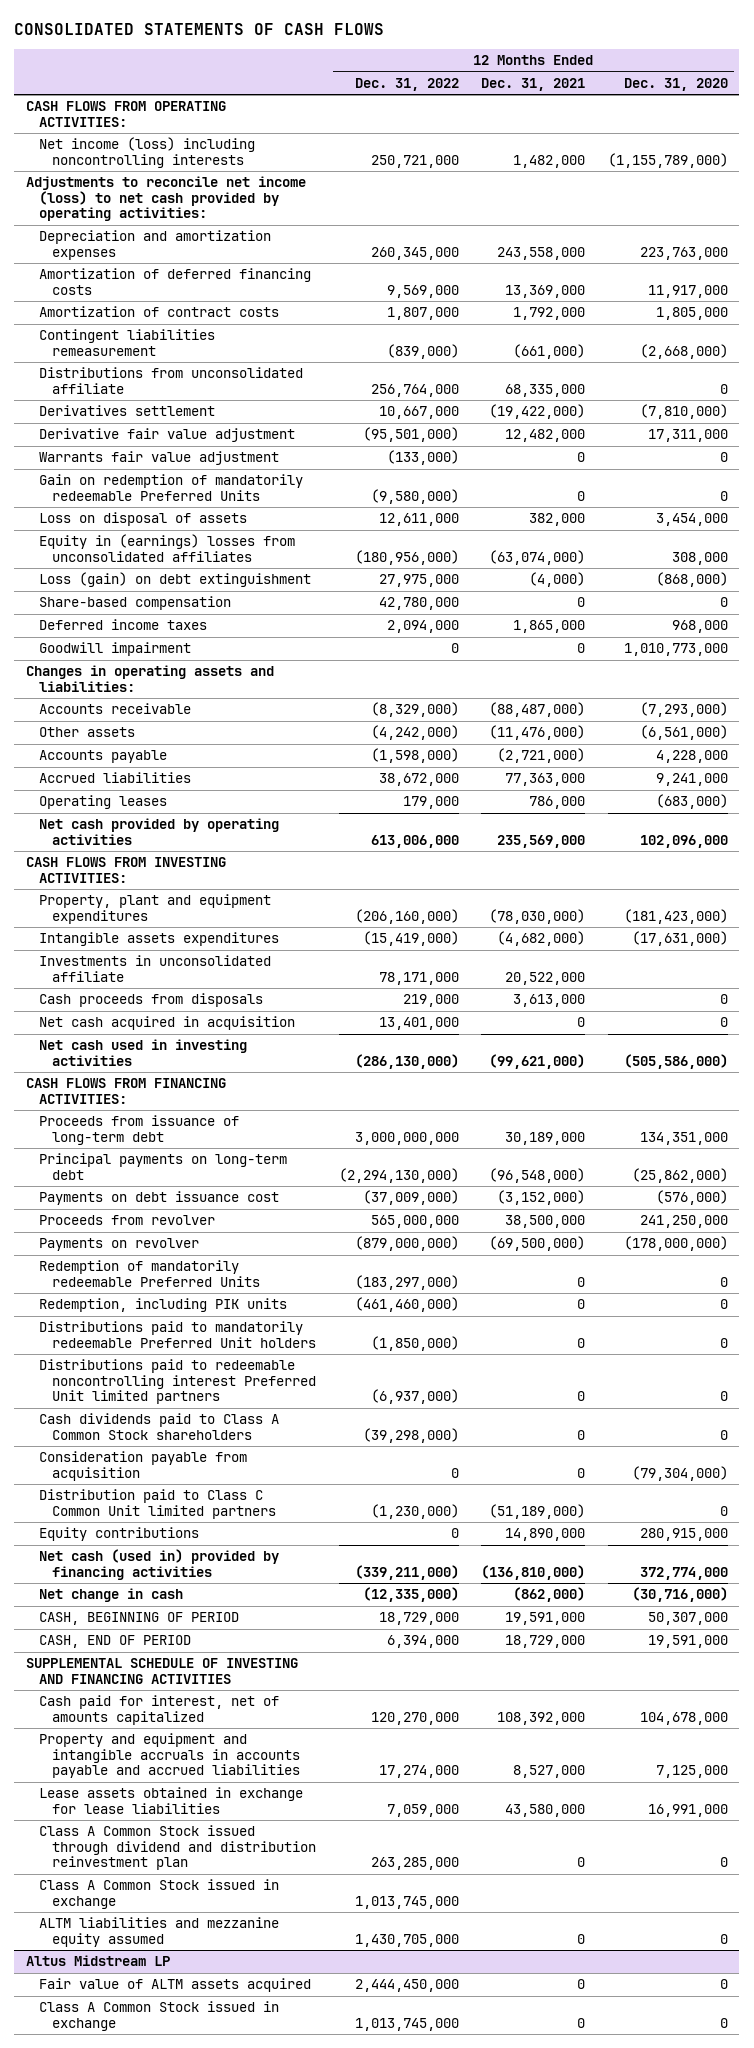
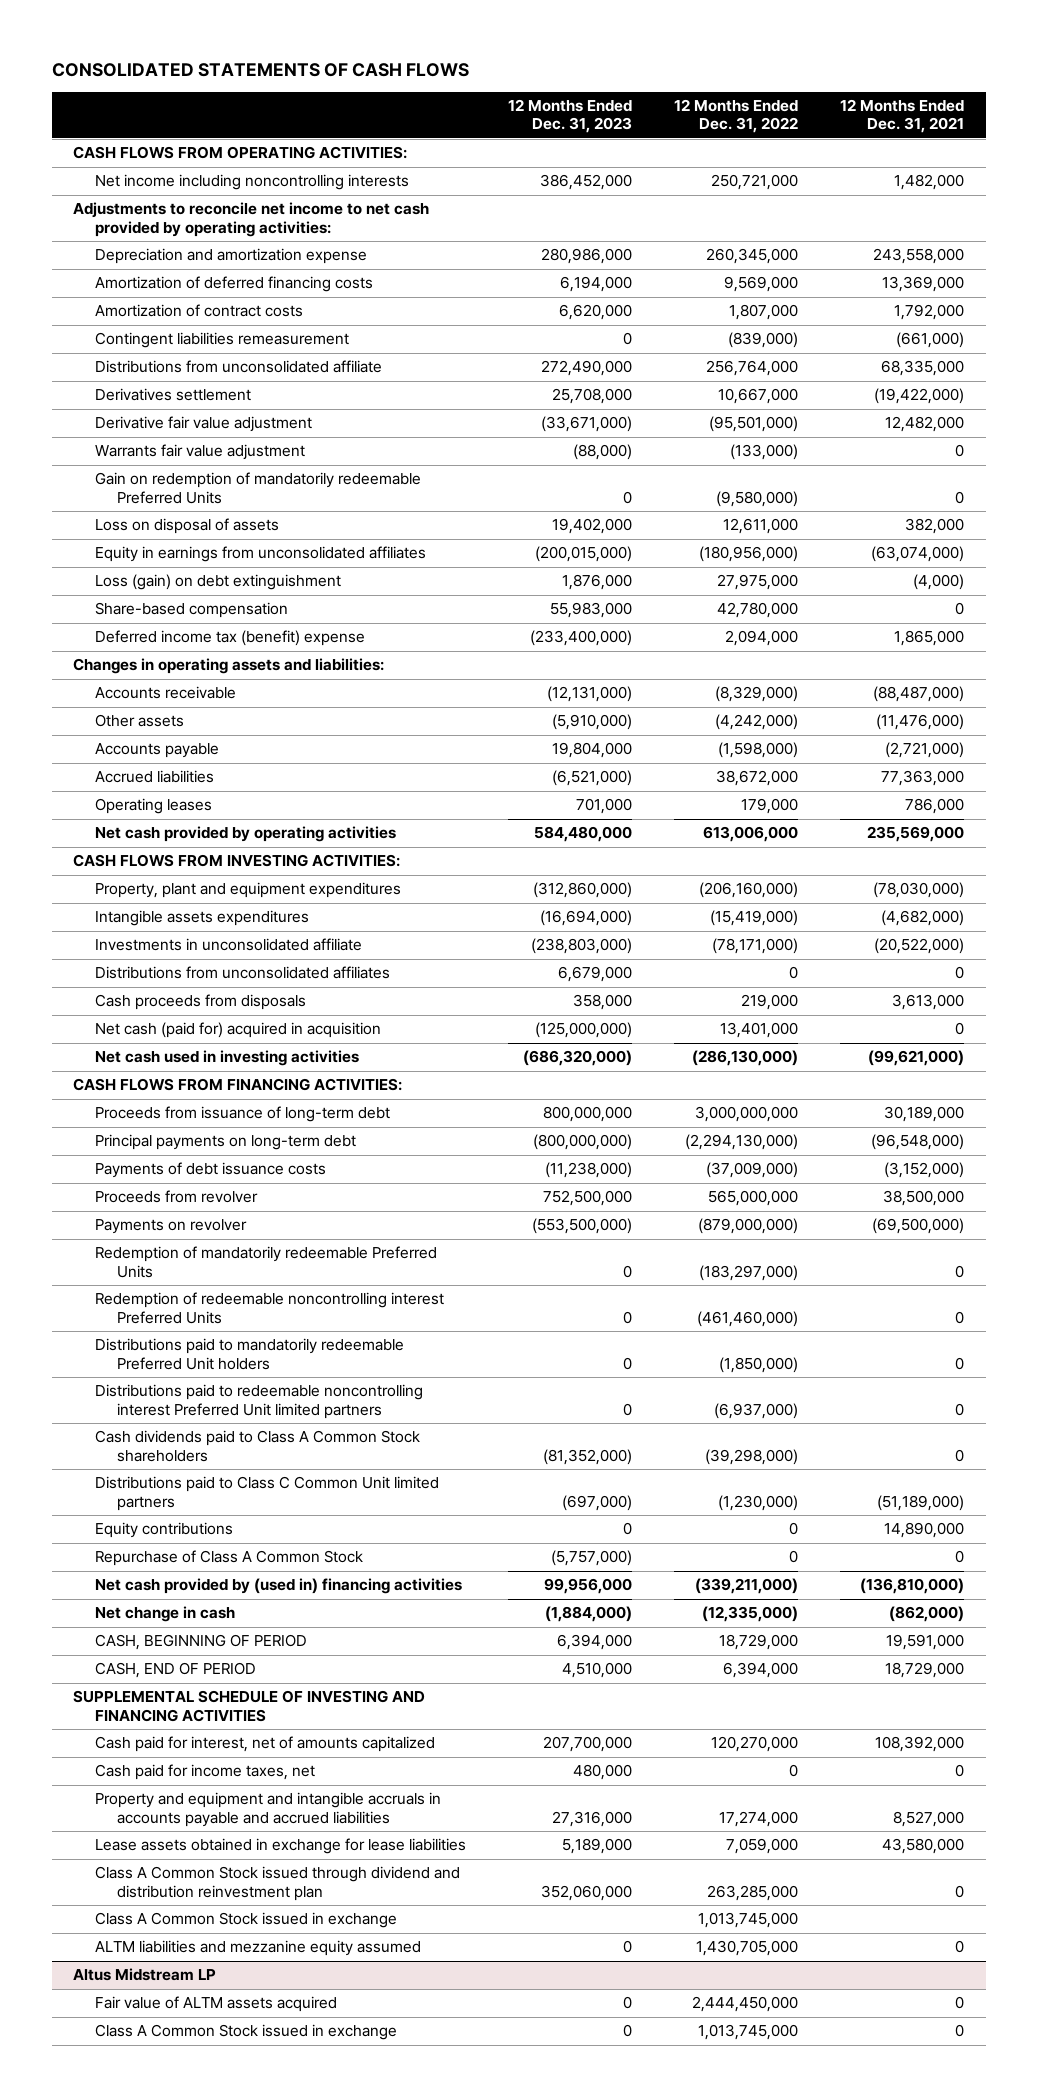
- | 12 Months Ended Dec. 31, 2022 | 12 Months Ended Dec. 31, 2021 | 12 Months Ended Dec. 31, 2020
+ | 12 Months Ended Dec. 31, 2023 | 12 Months Ended Dec. 31, 2022 | 12 Months Ended Dec. 31, 2021
- Net income (loss) including noncontrolling interests | 250,721,000 | 1,482,000 | (1,155,789,000)
- Adjustments to reconcile net income (loss) to net cash provided by operating activities:
- Depreciation and amortization expenses | 260,345,000 | 243,558,000 | 223,763,000
+ Net income including noncontrolling interests | 386,452,000 | 250,721,000 | 1,482,000
+ Adjustments to reconcile net income to net cash provided by operating activities:
+ Depreciation and amortization expense | 280,986,000 | 260,345,000 | 243,558,000
- Equity in (earnings) losses from unconsolidated affiliates | (180,956,000) | (63,074,000) | 308,000
+ Equity in earnings from unconsolidated affiliates | (200,015,000) | (180,956,000) | (63,074,000)
- Deferred income taxes | 2,094,000 | 1,865,000 | 968,000
- Goodwill impairment | 0 | 0 | 1,010,773,000
+ Deferred income tax (benefit) expense | (233,400,000) | 2,094,000 | 1,865,000
- Investments in unconsolidated affiliate | 78,171,000 | 20,522,000 |
+ Investments in unconsolidated affiliate | (238,803,000) | (78,171,000) | (20,522,000)
+ Distributions from unconsolidated affiliates | 6,679,000 | 0 | 0
- Net cash acquired in acquisition | 13,401,000 | 0 | 0
+ Net cash (paid for) acquired in acquisition | (125,000,000) | 13,401,000 | 0
- Payments on debt issuance cost | (37,009,000) | (3,152,000) | (576,000)
+ Payments of debt issuance costs | (11,238,000) | (37,009,000) | (3,152,000)
- Redemption, including PIK units | (461,460,000) | 0 | 0
+ Redemption of redeemable noncontrolling interest Preferred Units | 0 | (461,460,000) | 0
- Consideration payable from acquisition | 0 | 0 | (79,304,000)
- Distribution paid to Class C Common Unit limited partners | (1,230,000) | (51,189,000) | 0
+ Distributions paid to Class C Common Unit limited partners | (697,000) | (1,230,000) | (51,189,000)
- Net cash (used in) provided by financing activities | (339,211,000) | (136,810,000) | 372,774,000
+ Repurchase of Class A Common Stock | (5,757,000) | 0 | 0
+ Net cash provided by (used in) financing activities | 99,956,000 | (339,211,000) | (136,810,000)
+ Cash paid for income taxes, net | 480,000 | 0 | 0

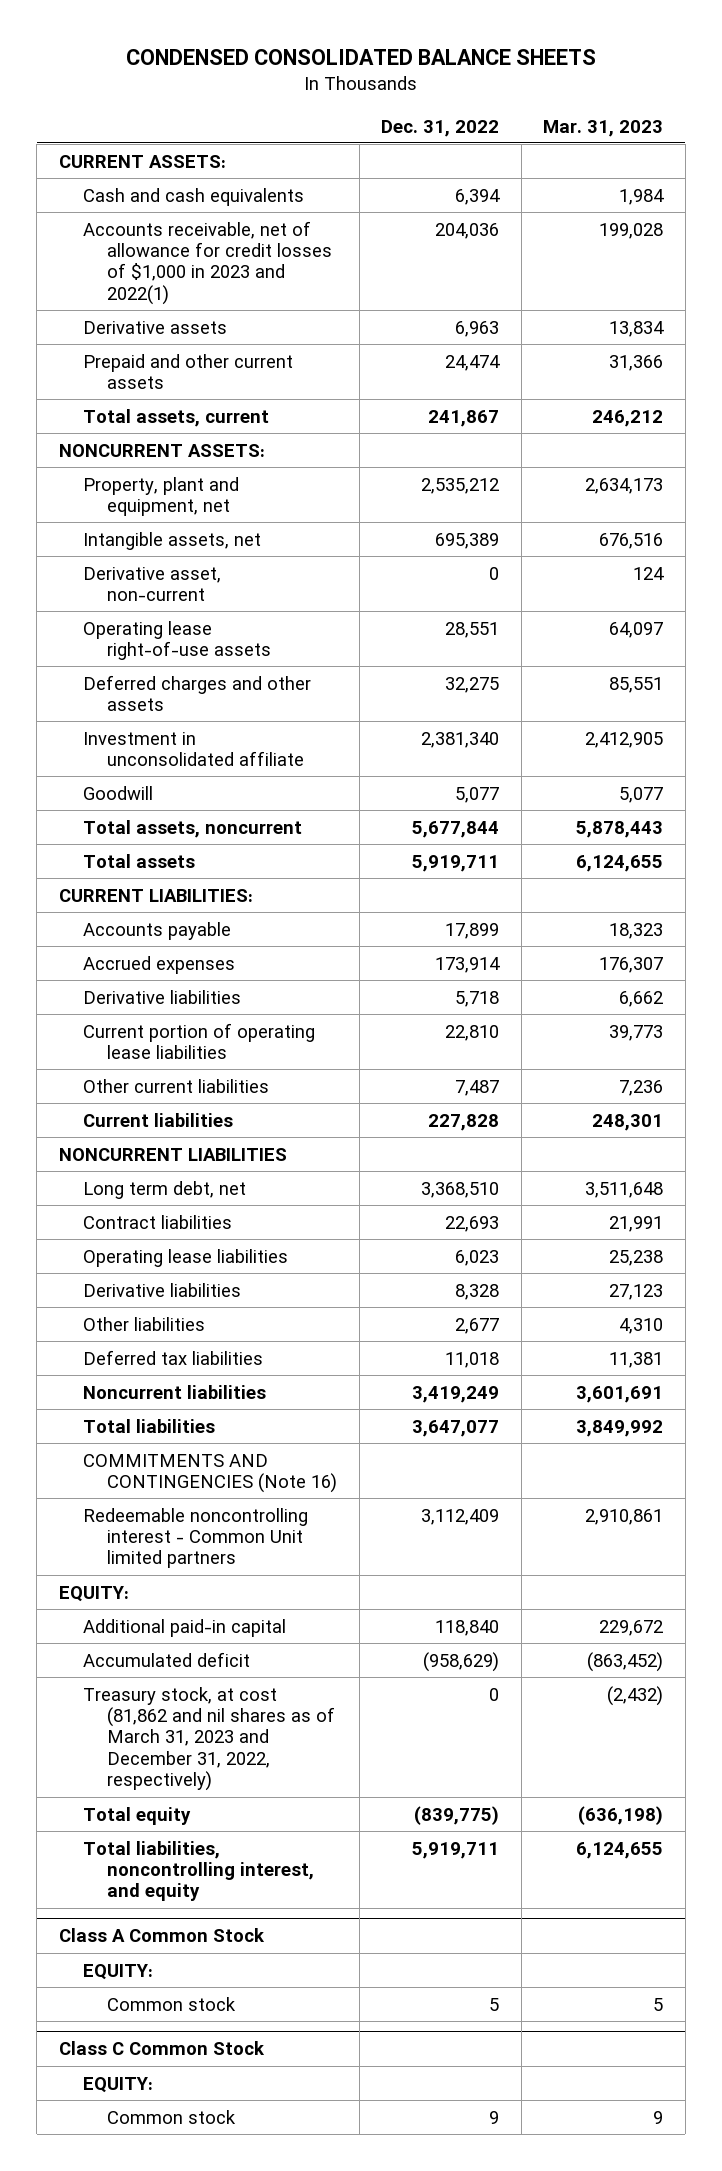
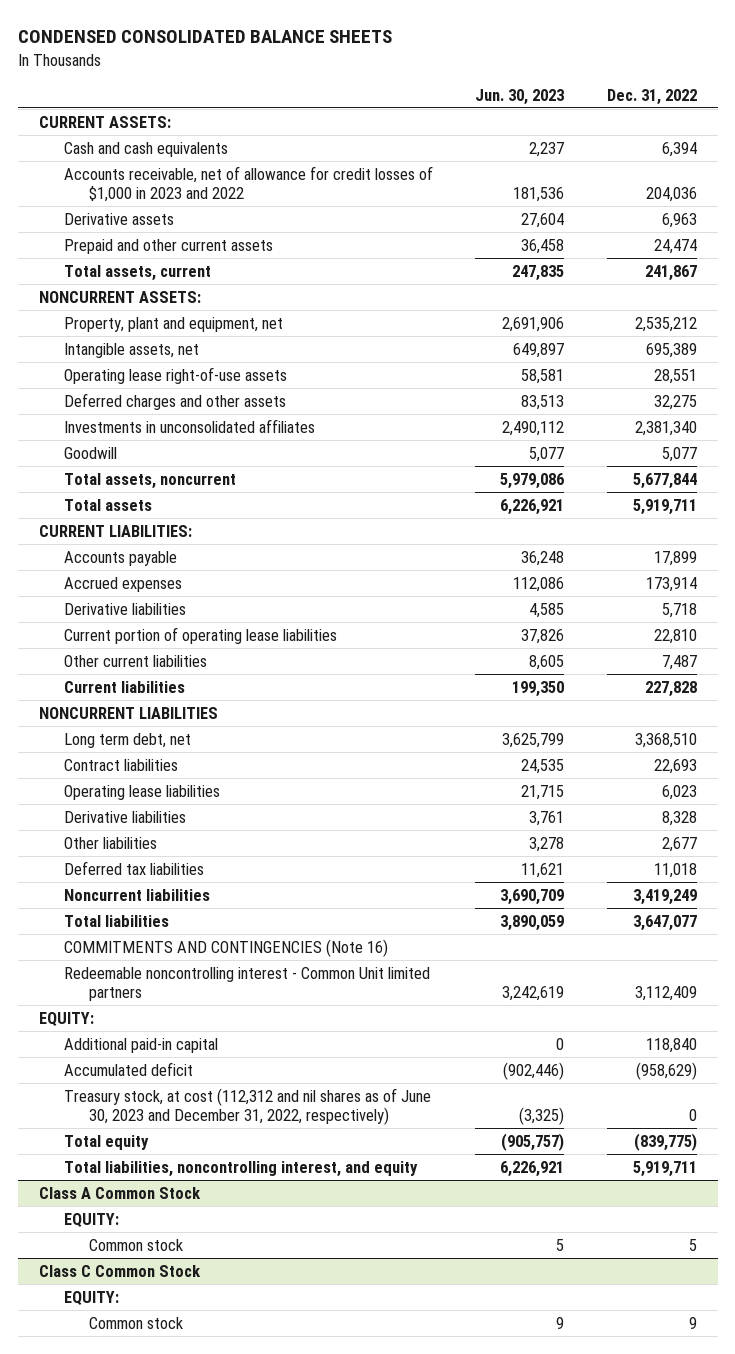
- | Dec. 31, 2022 | Mar. 31, 2023
+ | Jun. 30, 2023 | Dec. 31, 2022
- Accounts receivable, net of allowance for credit losses of $1,000 in 2023 and 2022(1) | 204,036 | 199,028
+ Accounts receivable, net of allowance for credit losses of $1,000 in 2023 and 2022 | 181,536 | 204,036
- Derivative asset, non-current | 0 | 124
- Investment in unconsolidated affiliate | 2,381,340 | 2,412,905
+ Investments in unconsolidated affiliates | 2,490,112 | 2,381,340
- Treasury stock, at cost (81,862 and nil shares as of March 31, 2023 and December 31, 2022, respectively) | 0 | (2,432)
+ Treasury stock, at cost (112,312 and nil shares as of June 30, 2023 and December 31, 2022, respectively) | (3,325) | 0

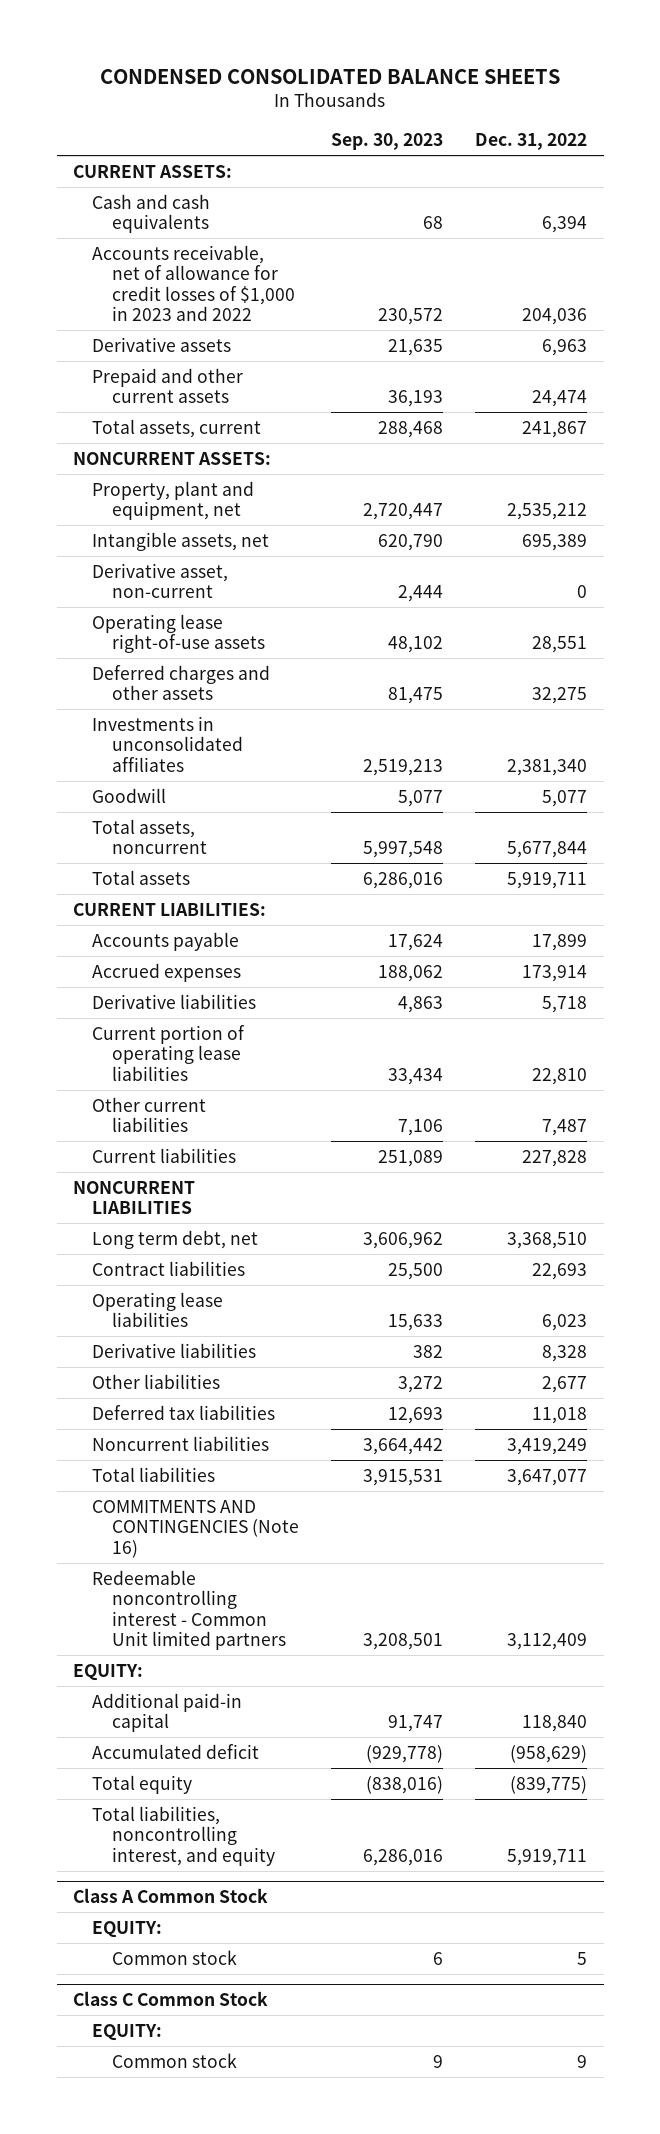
- | Jun. 30, 2023 | Dec. 31, 2022
+ | Sep. 30, 2023 | Dec. 31, 2022
+ Derivative asset, non-current | 2,444 | 0
- Treasury stock, at cost (112,312 and nil shares as of June 30, 2023 and December 31, 2022, respectively) | (3,325) | 0

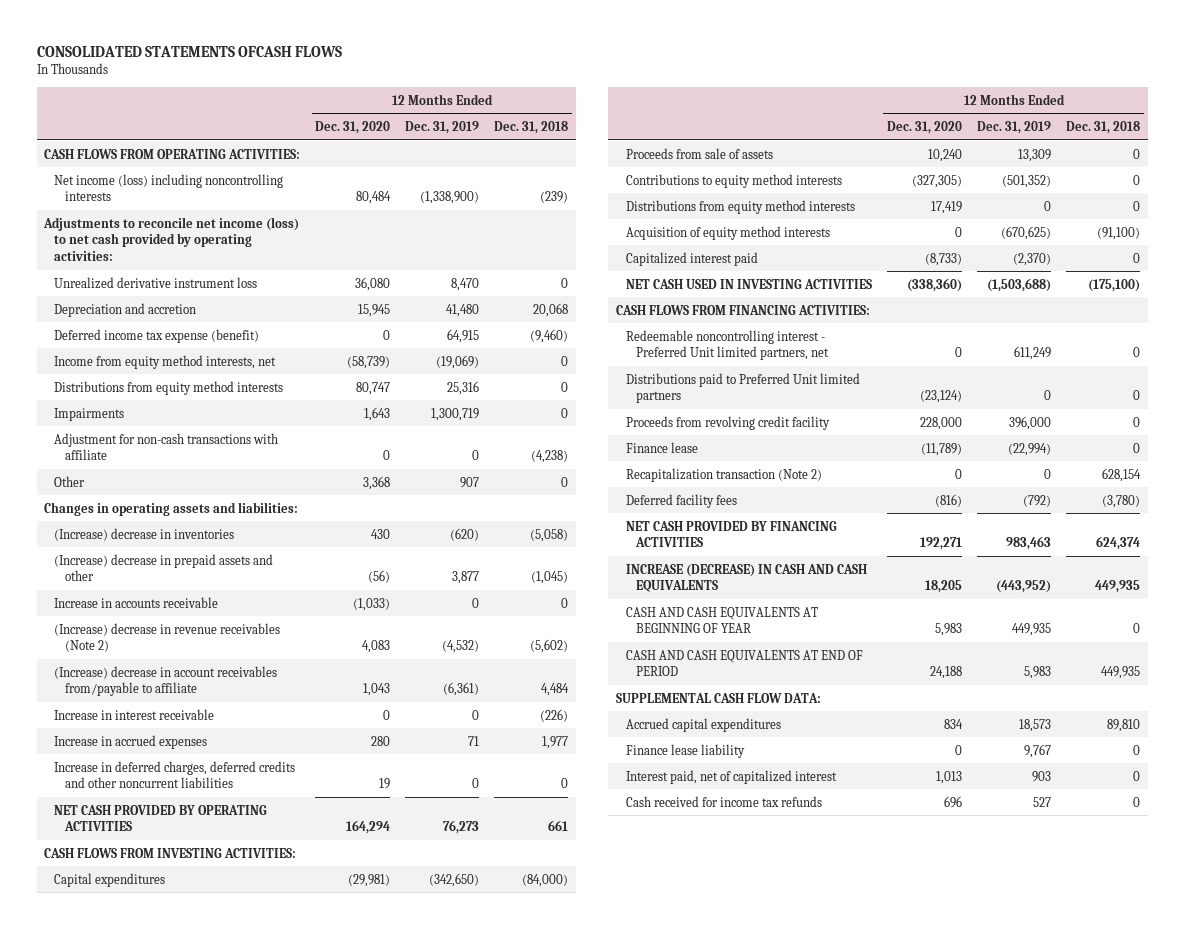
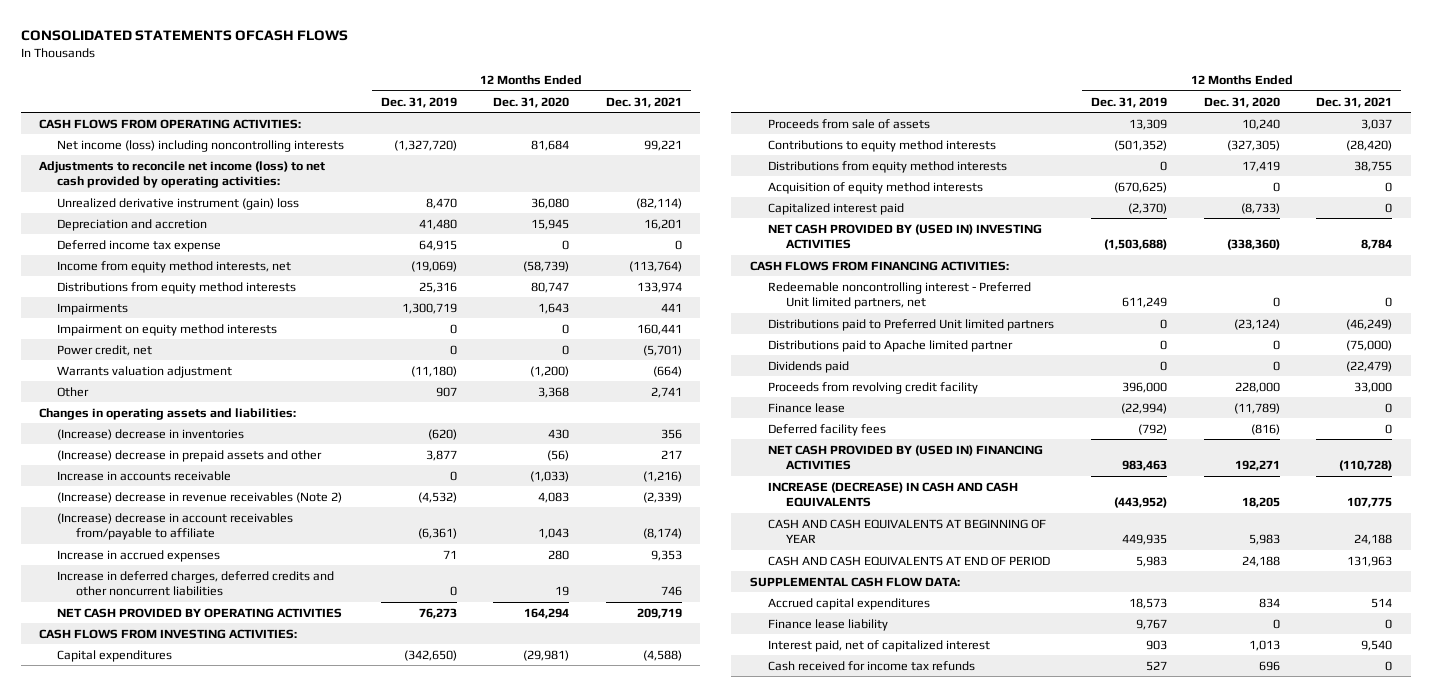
- | 12 Months Ended Dec. 31, 2020 | 12 Months Ended Dec. 31, 2019 | 12 Months Ended Dec. 31, 2018
+ | 12 Months Ended Dec. 31, 2019 | 12 Months Ended Dec. 31, 2020 | 12 Months Ended Dec. 31, 2021
- Net income (loss) including noncontrolling interests | 80,484 | (1,338,900) | (239)
+ Net income (loss) including noncontrolling interests | (1,327,720) | 81,684 | 99,221
- Unrealized derivative instrument loss | 36,080 | 8,470 | 0
+ Unrealized derivative instrument (gain) loss | 8,470 | 36,080 | (82,114)
- Deferred income tax expense (benefit) | 0 | 64,915 | (9,460)
+ Deferred income tax expense | 64,915 | 0 | 0
- Adjustment for non-cash transactions with affiliate | 0 | 0 | (4,238)
+ Impairment on equity method interests | 0 | 0 | 160,441
+ Power credit, net | 0 | 0 | (5,701)
+ Warrants valuation adjustment | (11,180) | (1,200) | (664)
- Increase in interest receivable | 0 | 0 | (226)
- NET CASH USED IN INVESTING ACTIVITIES | (338,360) | (1,503,688) | (175,100)
+ NET CASH PROVIDED BY (USED IN) INVESTING ACTIVITIES | (1,503,688) | (338,360) | 8,784
+ Distributions paid to Apache limited partner | 0 | 0 | (75,000)
+ Dividends paid | 0 | 0 | (22,479)
- Recapitalization transaction (Note 2) | 0 | 0 | 628,154
- NET CASH PROVIDED BY FINANCING ACTIVITIES | 192,271 | 983,463 | 624,374
+ NET CASH PROVIDED BY (USED IN) FINANCING ACTIVITIES | 983,463 | 192,271 | (110,728)

